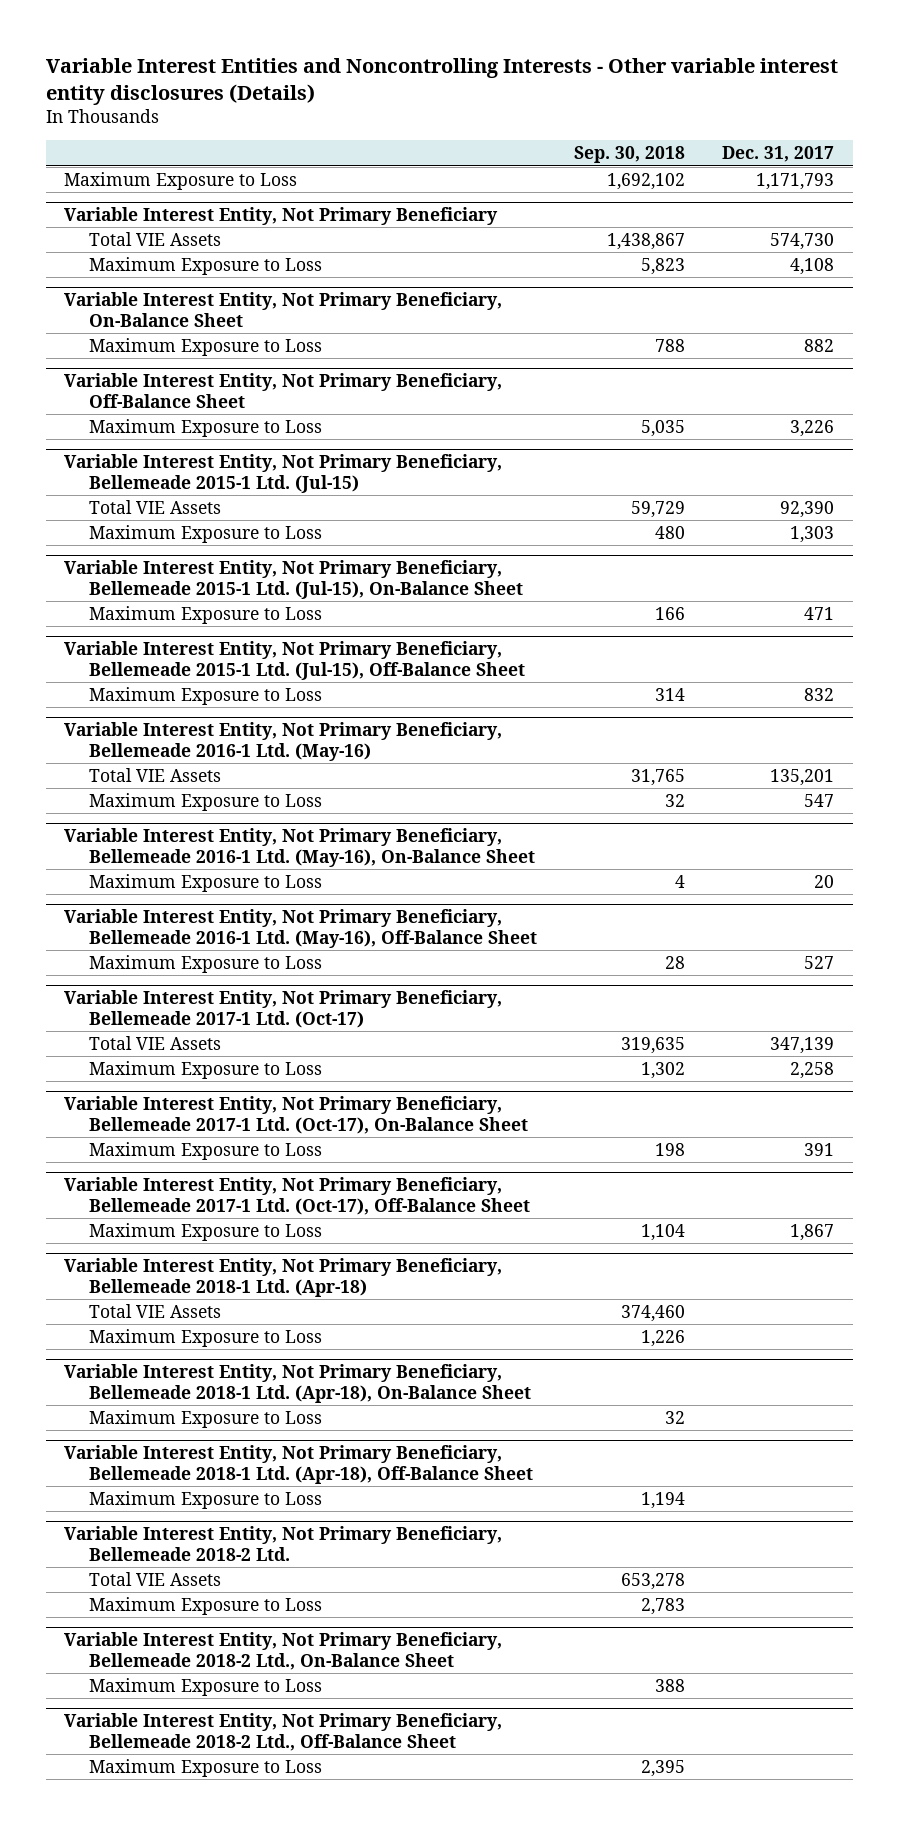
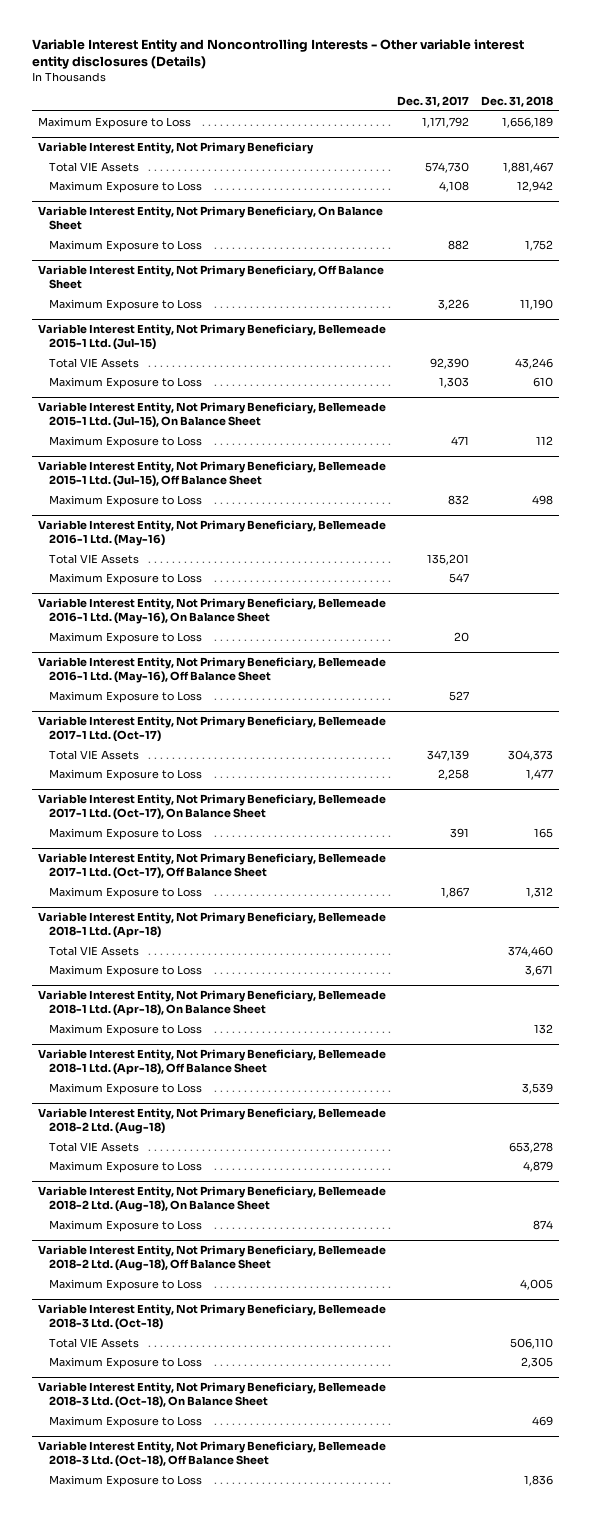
- Variable Interest Entities and Noncontrolling Interests - Other variable interest entity disclosures (Details)
+ Variable Interest Entity and Noncontrolling Interests - Other variable interest entity disclosures (Details)
- | Sep. 30, 2018 | Dec. 31, 2017
+ | Dec. 31, 2017 | Dec. 31, 2018
- Maximum Exposure to Loss | 1,692,102 | 1,171,793
+ Maximum Exposure to Loss | 1,171,792 | 1,656,189
- Variable Interest Entity, Not Primary Beneficiary, On-Balance Sheet
+ Variable Interest Entity, Not Primary Beneficiary, On Balance Sheet
- Variable Interest Entity, Not Primary Beneficiary, Off-Balance Sheet
+ Variable Interest Entity, Not Primary Beneficiary, Off Balance Sheet
- Variable Interest Entity, Not Primary Beneficiary, Bellemeade 2015-1 Ltd. (Jul-15), On-Balance Sheet
+ Variable Interest Entity, Not Primary Beneficiary, Bellemeade 2015-1 Ltd. (Jul-15), On Balance Sheet
- Variable Interest Entity, Not Primary Beneficiary, Bellemeade 2015-1 Ltd. (Jul-15), Off-Balance Sheet
+ Variable Interest Entity, Not Primary Beneficiary, Bellemeade 2015-1 Ltd. (Jul-15), Off Balance Sheet
- Variable Interest Entity, Not Primary Beneficiary, Bellemeade 2016-1 Ltd. (May-16), On-Balance Sheet
+ Variable Interest Entity, Not Primary Beneficiary, Bellemeade 2016-1 Ltd. (May-16), On Balance Sheet
- Variable Interest Entity, Not Primary Beneficiary, Bellemeade 2016-1 Ltd. (May-16), Off-Balance Sheet
+ Variable Interest Entity, Not Primary Beneficiary, Bellemeade 2016-1 Ltd. (May-16), Off Balance Sheet
- Variable Interest Entity, Not Primary Beneficiary, Bellemeade 2017-1 Ltd. (Oct-17), On-Balance Sheet
+ Variable Interest Entity, Not Primary Beneficiary, Bellemeade 2017-1 Ltd. (Oct-17), On Balance Sheet
- Variable Interest Entity, Not Primary Beneficiary, Bellemeade 2017-1 Ltd. (Oct-17), Off-Balance Sheet
+ Variable Interest Entity, Not Primary Beneficiary, Bellemeade 2017-1 Ltd. (Oct-17), Off Balance Sheet
- Variable Interest Entity, Not Primary Beneficiary, Bellemeade 2018-1 Ltd. (Apr-18), On-Balance Sheet
+ Variable Interest Entity, Not Primary Beneficiary, Bellemeade 2018-1 Ltd. (Apr-18), On Balance Sheet
- Variable Interest Entity, Not Primary Beneficiary, Bellemeade 2018-1 Ltd. (Apr-18), Off-Balance Sheet
+ Variable Interest Entity, Not Primary Beneficiary, Bellemeade 2018-1 Ltd. (Apr-18), Off Balance Sheet
- Variable Interest Entity, Not Primary Beneficiary, Bellemeade 2018-2 Ltd.
+ Variable Interest Entity, Not Primary Beneficiary, Bellemeade 2018-2 Ltd. (Aug-18)
- Variable Interest Entity, Not Primary Beneficiary, Bellemeade 2018-2 Ltd., On-Balance Sheet
+ Variable Interest Entity, Not Primary Beneficiary, Bellemeade 2018-2 Ltd. (Aug-18), On Balance Sheet
- Variable Interest Entity, Not Primary Beneficiary, Bellemeade 2018-2 Ltd., Off-Balance Sheet
+ Variable Interest Entity, Not Primary Beneficiary, Bellemeade 2018-2 Ltd. (Aug-18), Off Balance Sheet
+ Variable Interest Entity, Not Primary Beneficiary, Bellemeade 2018-3 Ltd. (Oct-18)
+ Total VIE Assets | | 506,110
+ Maximum Exposure to Loss | | 2,305
+ Variable Interest Entity, Not Primary Beneficiary, Bellemeade 2018-3 Ltd. (Oct-18), On Balance Sheet
+ Maximum Exposure to Loss | | 469
+ Variable Interest Entity, Not Primary Beneficiary, Bellemeade 2018-3 Ltd. (Oct-18), Off Balance Sheet
+ Maximum Exposure to Loss | | 1,836

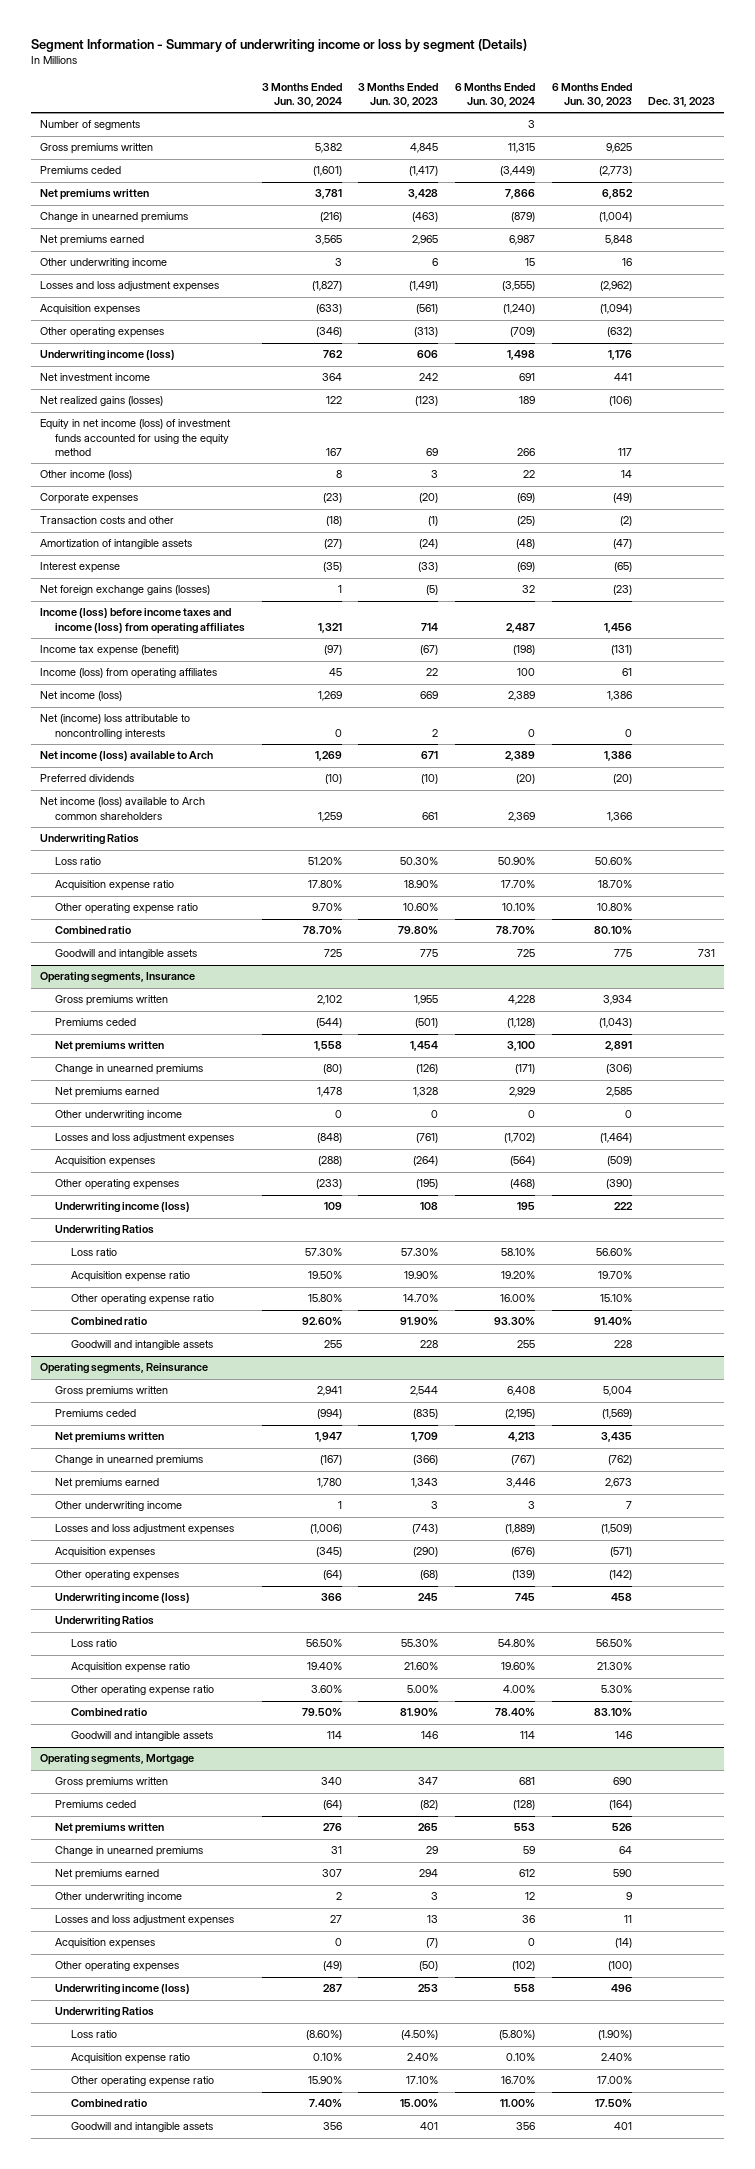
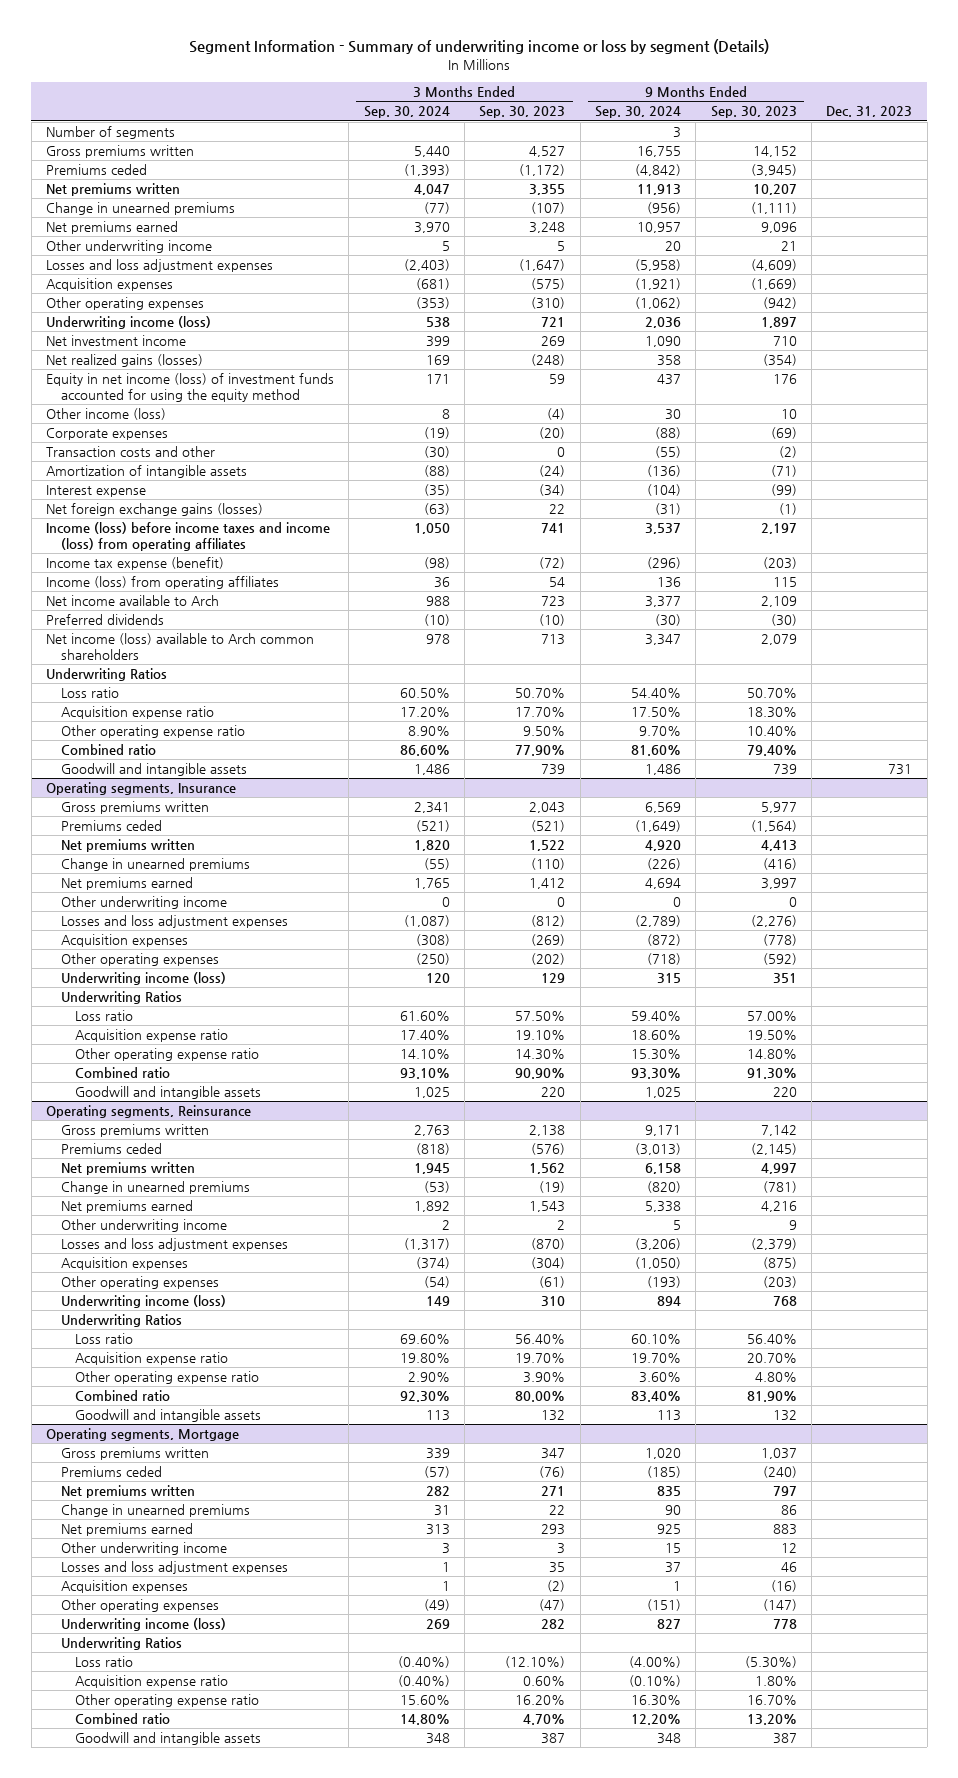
- | 3 Months Ended Jun. 30, 2024 | 3 Months Ended Jun. 30, 2023 | 6 Months Ended Jun. 30, 2024 | 6 Months Ended Jun. 30, 2023 | Dec. 31, 2023
+ | 3 Months Ended Sep. 30, 2024 | 3 Months Ended Sep. 30, 2023 | 9 Months Ended Sep. 30, 2024 | 9 Months Ended Sep. 30, 2023 | Dec. 31, 2023
- Net income (loss) | 1,269 | 669 | 2,389 | 1,386 |
- Net (income) loss attributable to noncontrolling interests | 0 | 2 | 0 | 0 |
- Net income (loss) available to Arch | 1,269 | 671 | 2,389 | 1,386 |
+ Net income available to Arch | 988 | 723 | 3,377 | 2,109 |

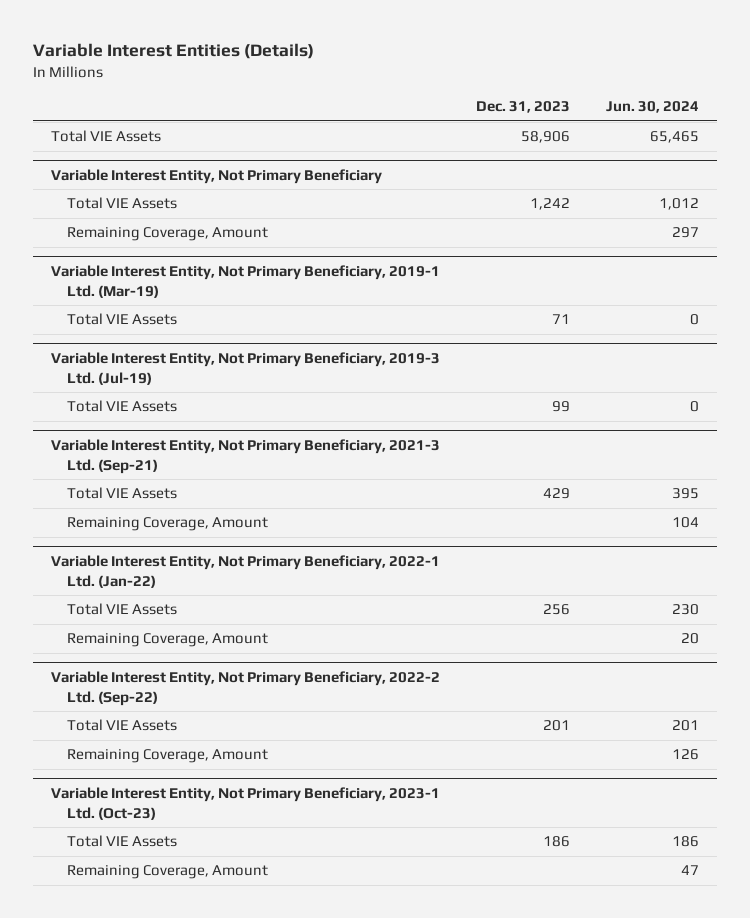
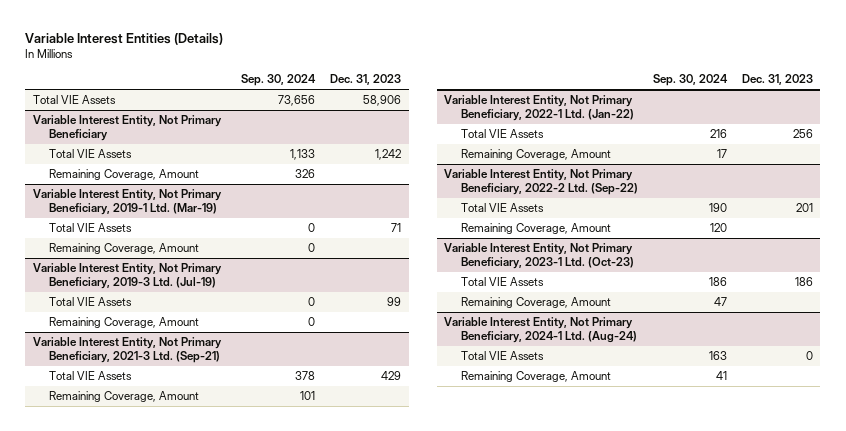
- | Dec. 31, 2023 | Jun. 30, 2024
+ | Sep. 30, 2024 | Dec. 31, 2023
@ Variable Interest Entity, Not Primary Beneficiary, 2019-1 Ltd. (Mar-19)
+ Remaining Coverage, Amount | 0 |
@ Variable Interest Entity, Not Primary Beneficiary, 2019-3 Ltd. (Jul-19)
+ Remaining Coverage, Amount | 0 |
+ Variable Interest Entity, Not Primary Beneficiary, 2024-1 Ltd. (Aug-24)
+ Total VIE Assets | 163 | 0
+ Remaining Coverage, Amount | 41 |

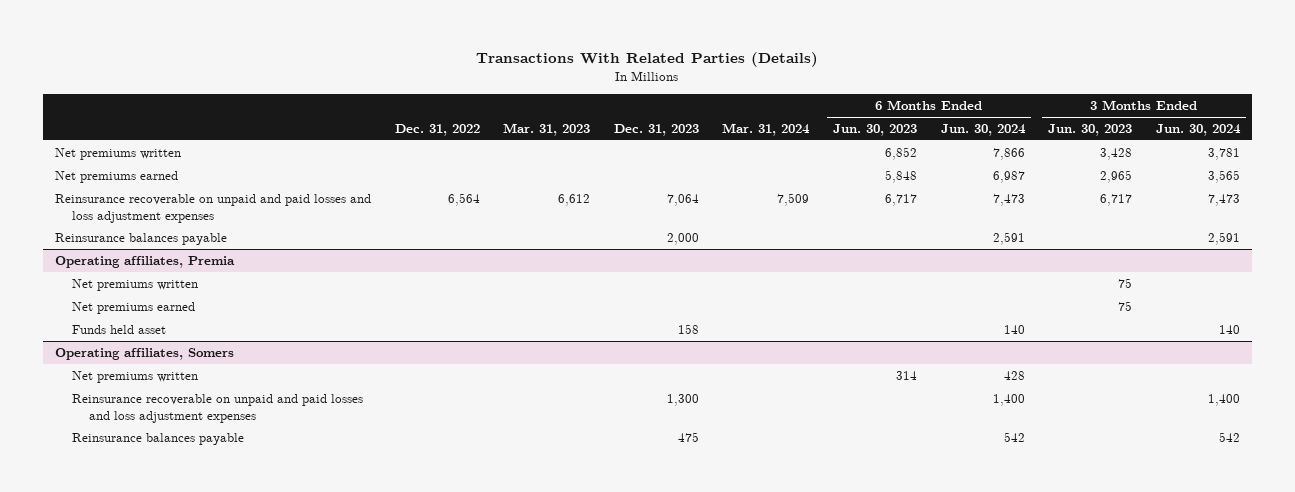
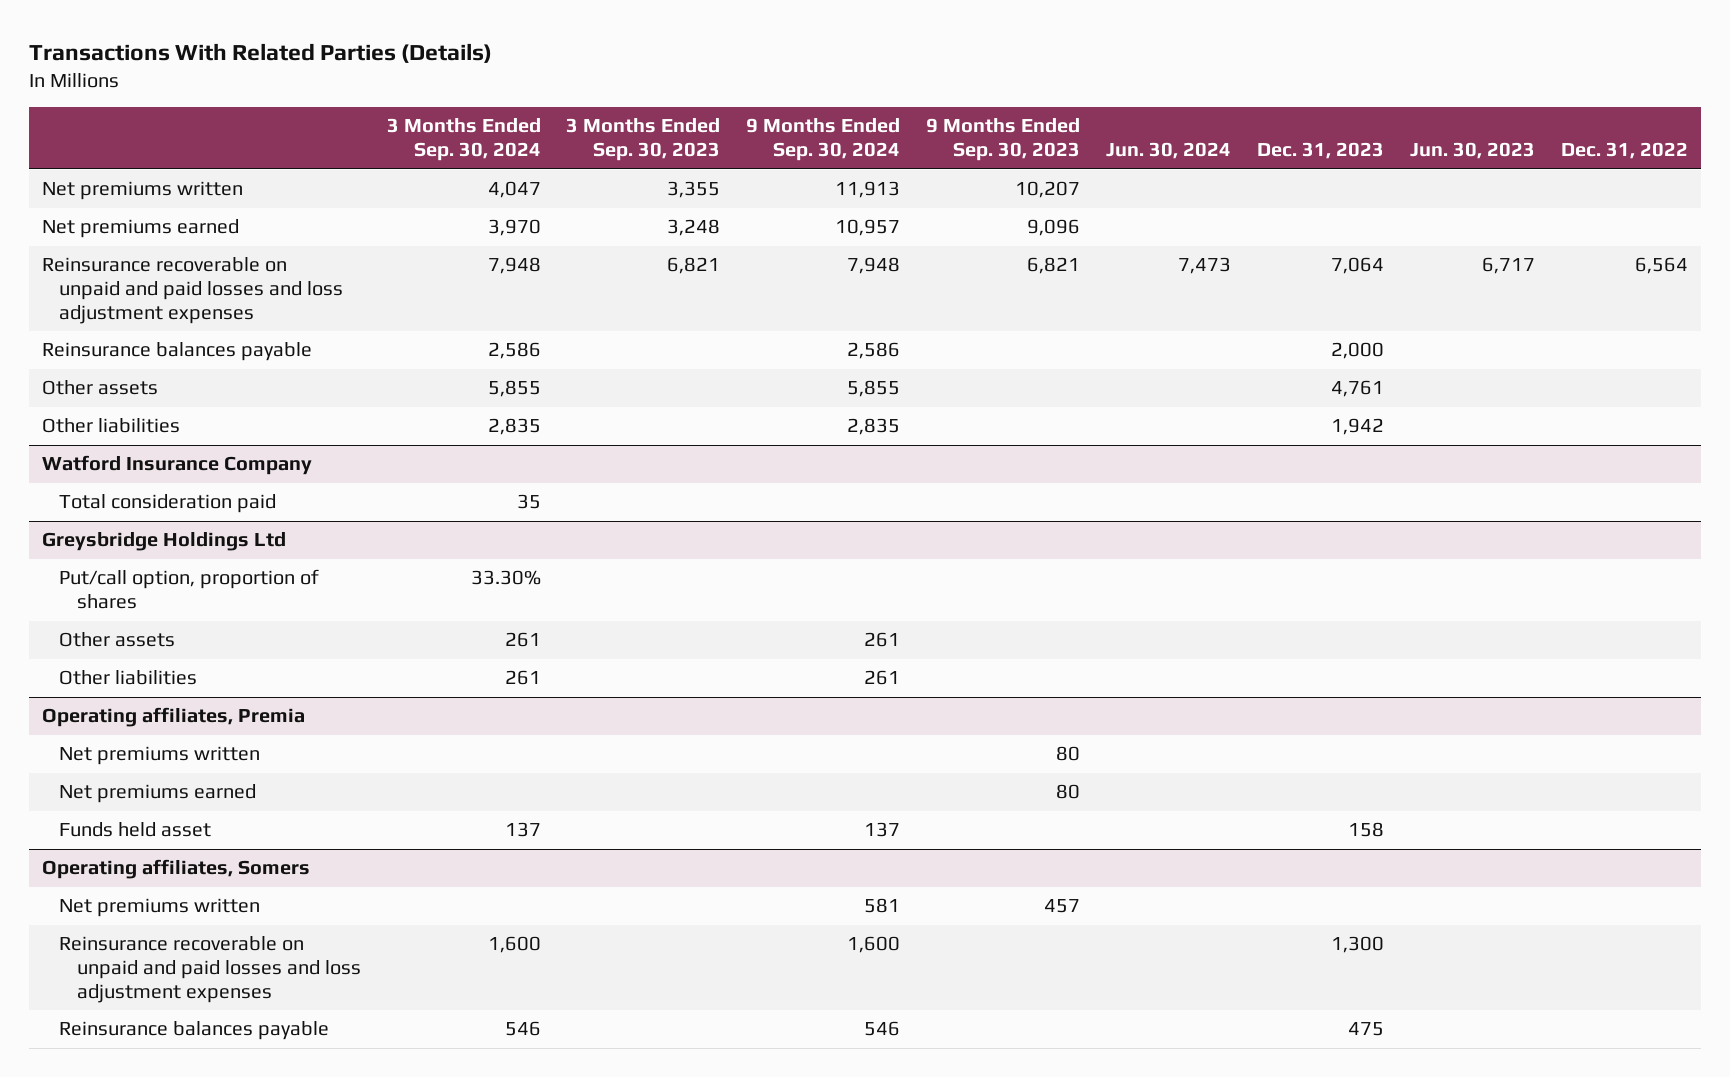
- | Dec. 31, 2022 | Mar. 31, 2023 | Dec. 31, 2023 | Mar. 31, 2024 | 6 Months Ended Jun. 30, 2023 | 6 Months Ended Jun. 30, 2024 | 3 Months Ended Jun. 30, 2023 | 3 Months Ended Jun. 30, 2024
+ | 3 Months Ended Sep. 30, 2024 | 3 Months Ended Sep. 30, 2023 | 9 Months Ended Sep. 30, 2024 | 9 Months Ended Sep. 30, 2023 | Jun. 30, 2024 | Dec. 31, 2023 | Jun. 30, 2023 | Dec. 31, 2022
+ Other assets | 5,855 | | 5,855 | | | 4,761 | |
+ Other liabilities | 2,835 | | 2,835 | | | 1,942 | |
+ Watford Insurance Company
+ Total consideration paid | 35 | | | | | | |
+ Greysbridge Holdings Ltd
+ Put/call option, proportion of shares | 33.30% | | | | | | |
+ Other assets | 261 | | 261 | | | | |
+ Other liabilities | 261 | | 261 | | | | |

